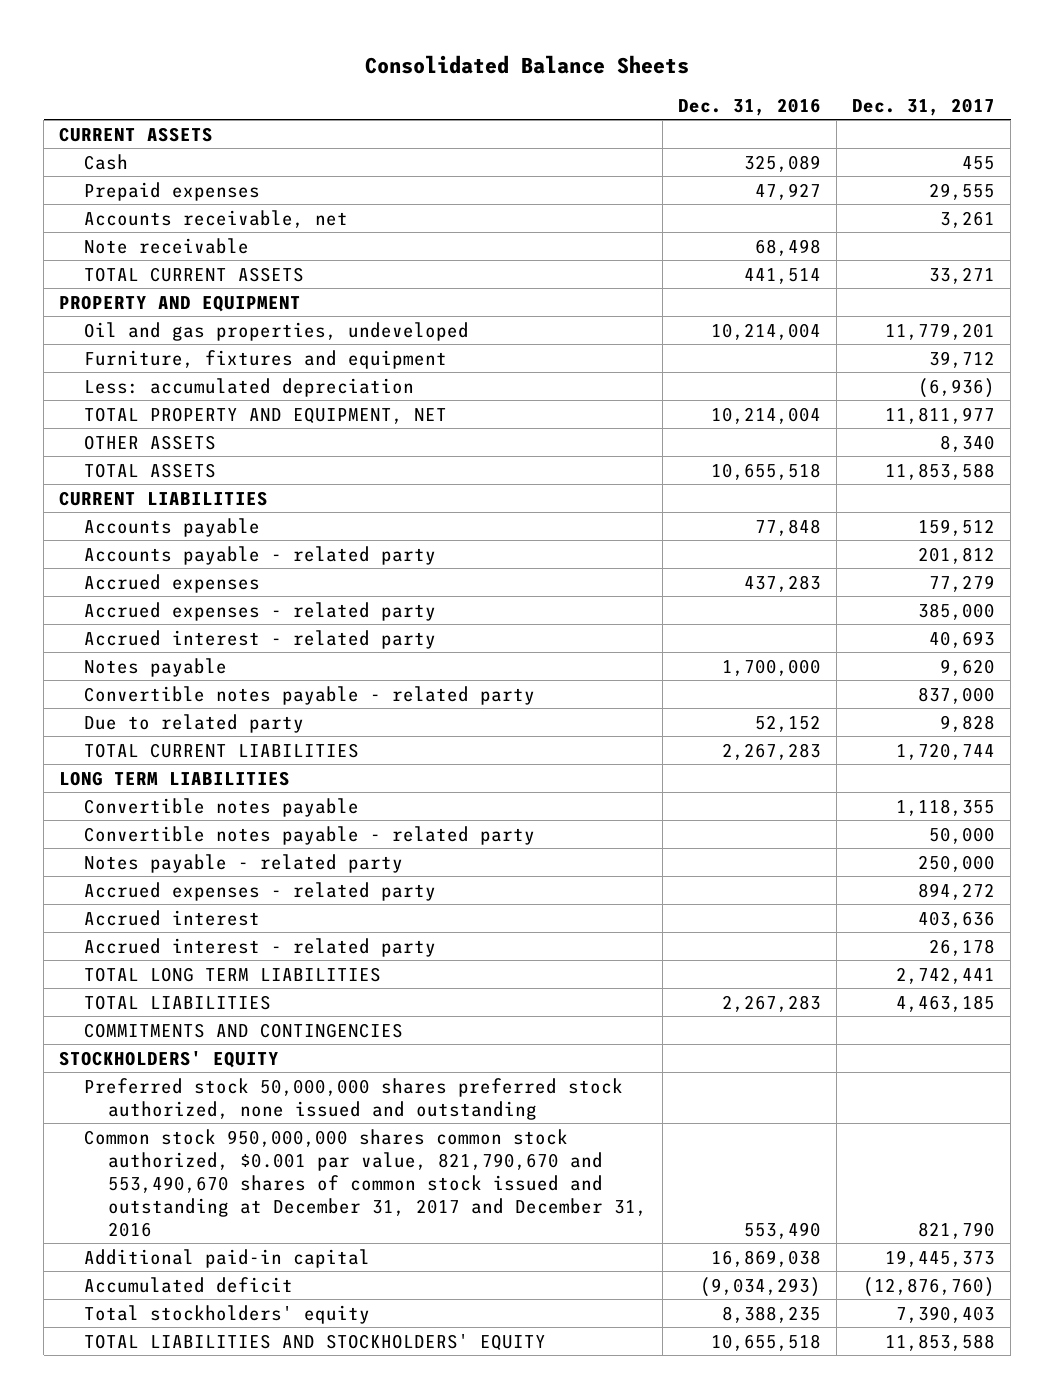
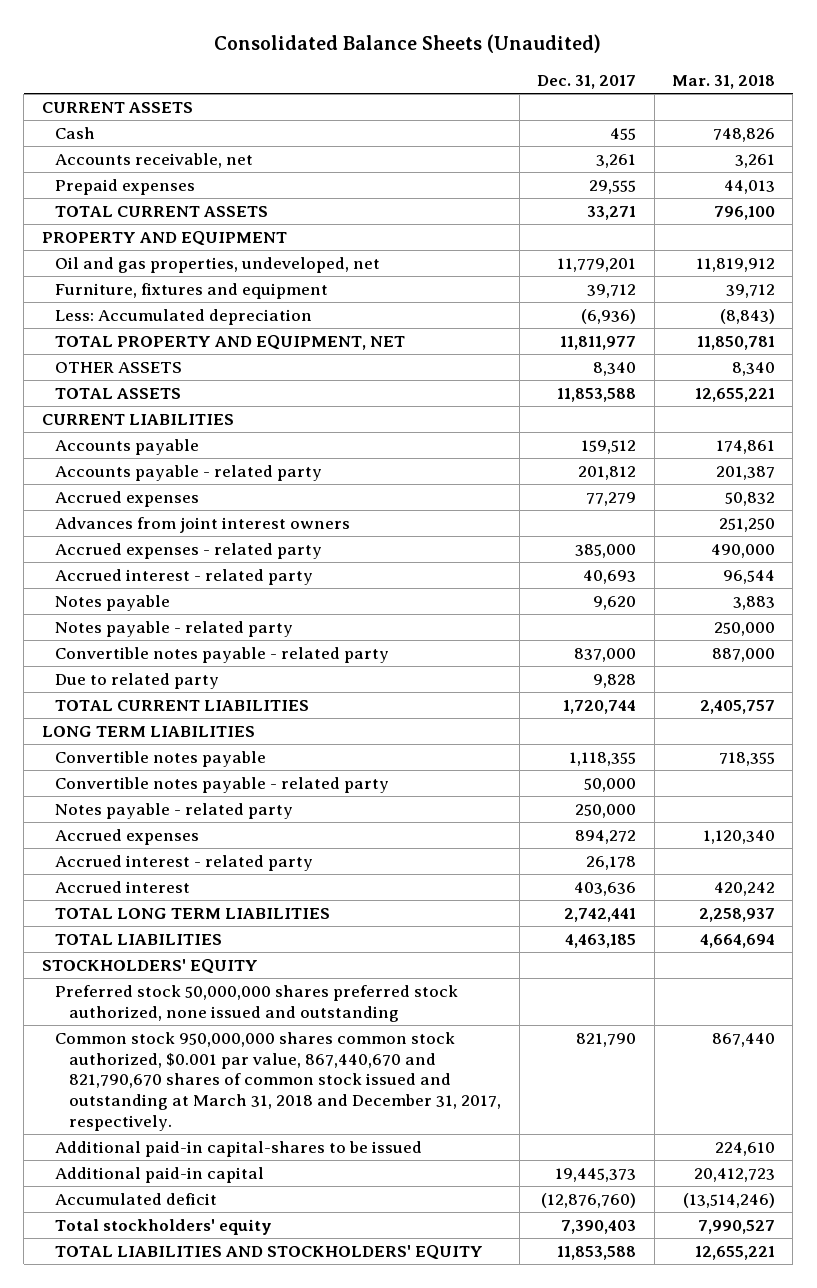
- Consolidated Balance Sheets
+ Consolidated Balance Sheets (Unaudited)
- | Dec. 31, 2016 | Dec. 31, 2017
+ | Dec. 31, 2017 | Mar. 31, 2018
- Note receivable | 68,498 |
moved down: Prepaid expenses | 29,555 | 44,013
- Oil and gas properties, undeveloped | 10,214,004 | 11,779,201
+ Oil and gas properties, undeveloped, net | 11,779,201 | 11,819,912
- Less: accumulated depreciation | | (6,936)
+ Less: Accumulated depreciation | (6,936) | (8,843)
+ Advances from joint interest owners | | 251,250
+ Notes payable - related party | | 250,000
- Accrued expenses - related party | | 894,272
+ Accrued expenses | 894,272 | 1,120,340
moved down: Accrued interest | 403,636 | 420,242
- COMMITMENTS AND CONTINGENCIES
- Common stock 950,000,000 shares common stock authorized, $0.001 par value, 821,790,670 and 553,490,670 shares of common stock issued and outstanding at December 31, 2017 and December 31, 2016 | 553,490 | 821,790
+ Common stock 950,000,000 shares common stock authorized, $0.001 par value, 867,440,670 and 821,790,670 shares of common stock issued and outstanding at March 31, 2018 and December 31, 2017, respectively. | 821,790 | 867,440
+ Additional paid-in capital-shares to be issued | | 224,610

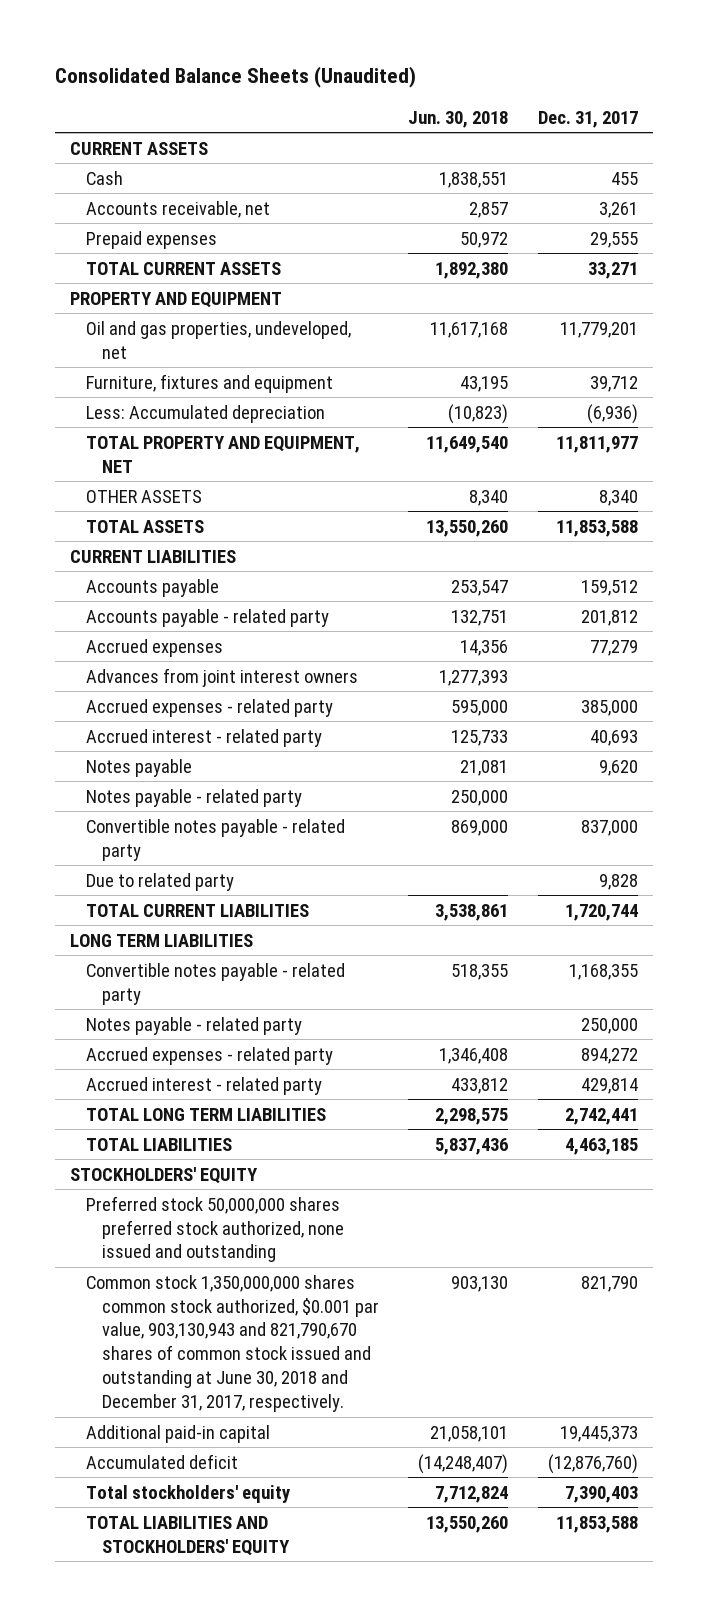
- | Dec. 31, 2017 | Mar. 31, 2018
+ | Jun. 30, 2018 | Dec. 31, 2017
- Convertible notes payable | 1,118,355 | 718,355
- Convertible notes payable - related party | 50,000 |
+ Convertible notes payable - related party | 518,355 | 1,168,355
- Accrued expenses | 894,272 | 1,120,340
- Accrued interest - related party | 26,178 |
- Accrued interest | 403,636 | 420,242
+ Accrued expenses - related party | 1,346,408 | 894,272
+ Accrued interest - related party | 433,812 | 429,814
- Common stock 950,000,000 shares common stock authorized, $0.001 par value, 867,440,670 and 821,790,670 shares of common stock issued and outstanding at March 31, 2018 and December 31, 2017, respectively. | 821,790 | 867,440
- Additional paid-in capital-shares to be issued | | 224,610
+ Common stock 1,350,000,000 shares common stock authorized, $0.001 par value, 903,130,943 and 821,790,670 shares of common stock issued and outstanding at June 30, 2018 and December 31, 2017, respectively. | 903,130 | 821,790

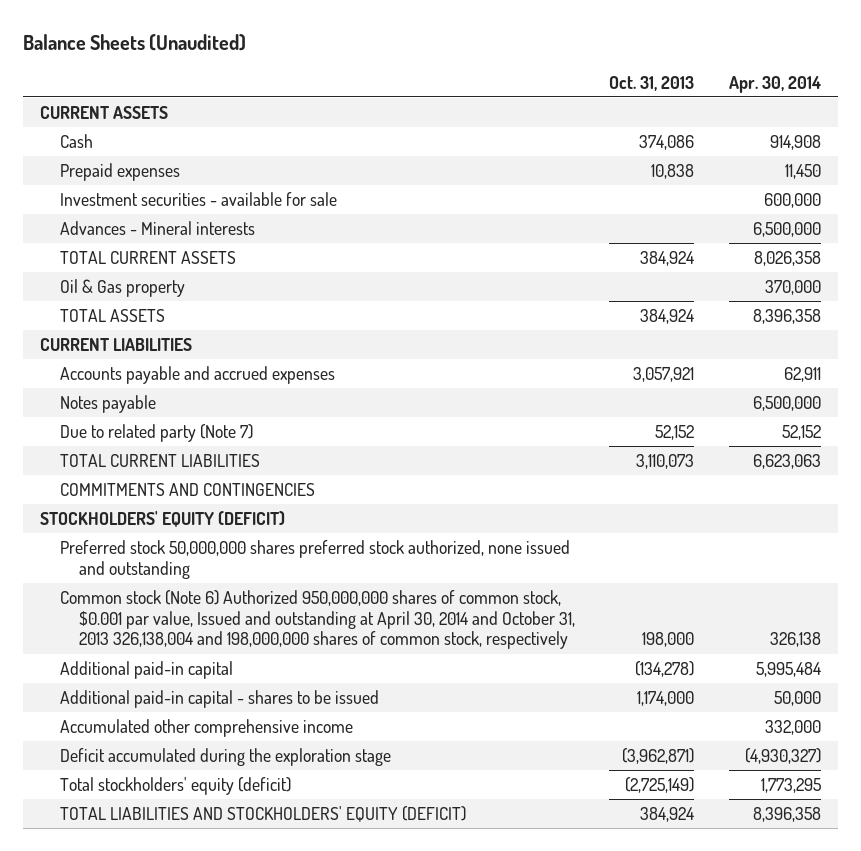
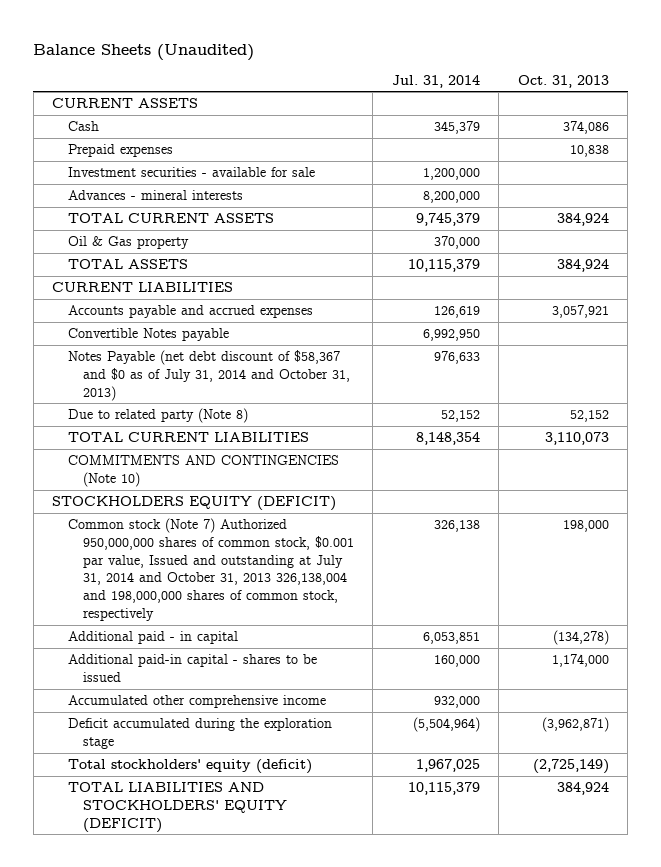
- | Oct. 31, 2013 | Apr. 30, 2014
+ | Jul. 31, 2014 | Oct. 31, 2013
- Advances - Mineral interests | | 6,500,000
+ Advances - mineral interests | 8,200,000 |
- Notes payable | | 6,500,000
- Due to related party (Note 7) | 52,152 | 52,152
+ Convertible Notes payable | 6,992,950 |
+ Notes Payable (net debt discount of $58,367 and $0 as of July 31, 2014 and October 31, 2013) | 976,633 |
+ Due to related party (Note 8) | 52,152 | 52,152
- COMMITMENTS AND CONTINGENCIES
- STOCKHOLDERS' EQUITY (DEFICIT)
- Preferred stock 50,000,000 shares preferred stock authorized, none issued and outstanding
- Common stock (Note 6) Authorized 950,000,000 shares of common stock, $0.001 par value, Issued and outstanding at April 30, 2014 and October 31, 2013 326,138,004 and 198,000,000 shares of common stock, respectively | 198,000 | 326,138
- Additional paid-in capital | (134,278) | 5,995,484
+ COMMITMENTS AND CONTINGENCIES (Note 10)
+ STOCKHOLDERS EQUITY (DEFICIT)
+ Common stock (Note 7) Authorized 950,000,000 shares of common stock, $0.001 par value, Issued and outstanding at July 31, 2014 and October 31, 2013 326,138,004 and 198,000,000 shares of common stock, respectively | 326,138 | 198,000
+ Additional paid - in capital | 6,053,851 | (134,278)

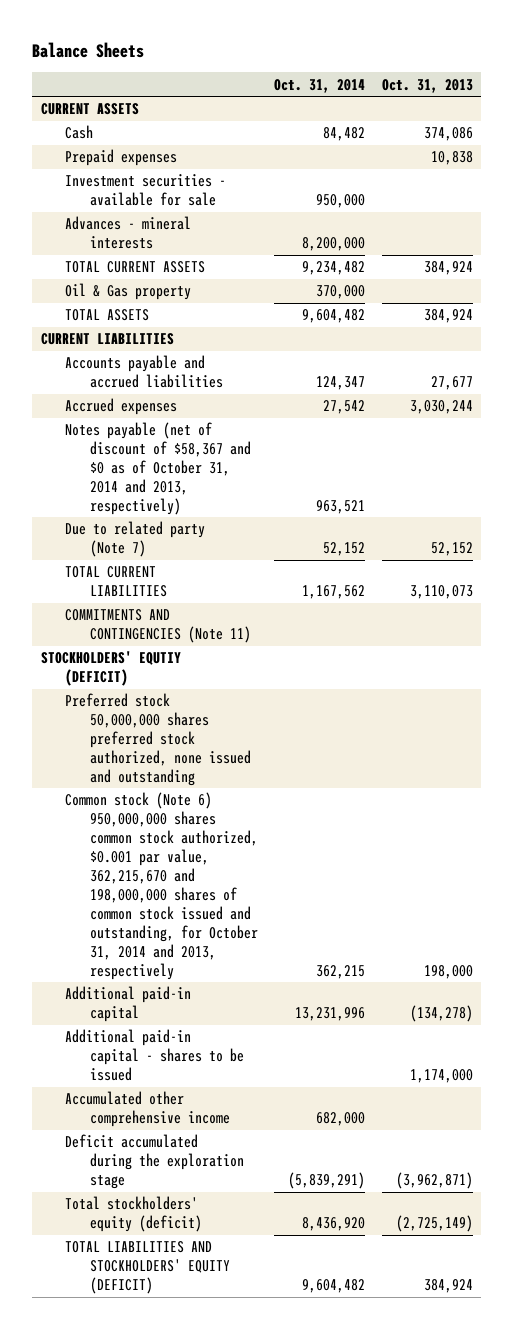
- Balance Sheets (Unaudited)
+ Balance Sheets
- | Jul. 31, 2014 | Oct. 31, 2013
+ | Oct. 31, 2014 | Oct. 31, 2013
- Accounts payable and accrued expenses | 126,619 | 3,057,921
- Convertible Notes payable | 6,992,950 |
- Notes Payable (net debt discount of $58,367 and $0 as of July 31, 2014 and October 31, 2013) | 976,633 |
- Due to related party (Note 8) | 52,152 | 52,152
+ Accounts payable and accrued liabilities | 124,347 | 27,677
+ Accrued expenses | 27,542 | 3,030,244
+ Notes payable (net of discount of $58,367 and $0 as of October 31, 2014 and 2013, respectively) | 963,521 |
+ Due to related party (Note 7) | 52,152 | 52,152
- COMMITMENTS AND CONTINGENCIES (Note 10)
- STOCKHOLDERS EQUITY (DEFICIT)
- Common stock (Note 7) Authorized 950,000,000 shares of common stock, $0.001 par value, Issued and outstanding at July 31, 2014 and October 31, 2013 326,138,004 and 198,000,000 shares of common stock, respectively | 326,138 | 198,000
- Additional paid - in capital | 6,053,851 | (134,278)
+ COMMITMENTS AND CONTINGENCIES (Note 11)
+ STOCKHOLDERS' EQUTIY (DEFICIT)
+ Preferred stock 50,000,000 shares preferred stock authorized, none issued and outstanding
+ Common stock (Note 6) 950,000,000 shares common stock authorized, $0.001 par value, 362,215,670 and 198,000,000 shares of common stock issued and outstanding, for October 31, 2014 and 2013, respectively | 362,215 | 198,000
+ Additional paid-in capital | 13,231,996 | (134,278)

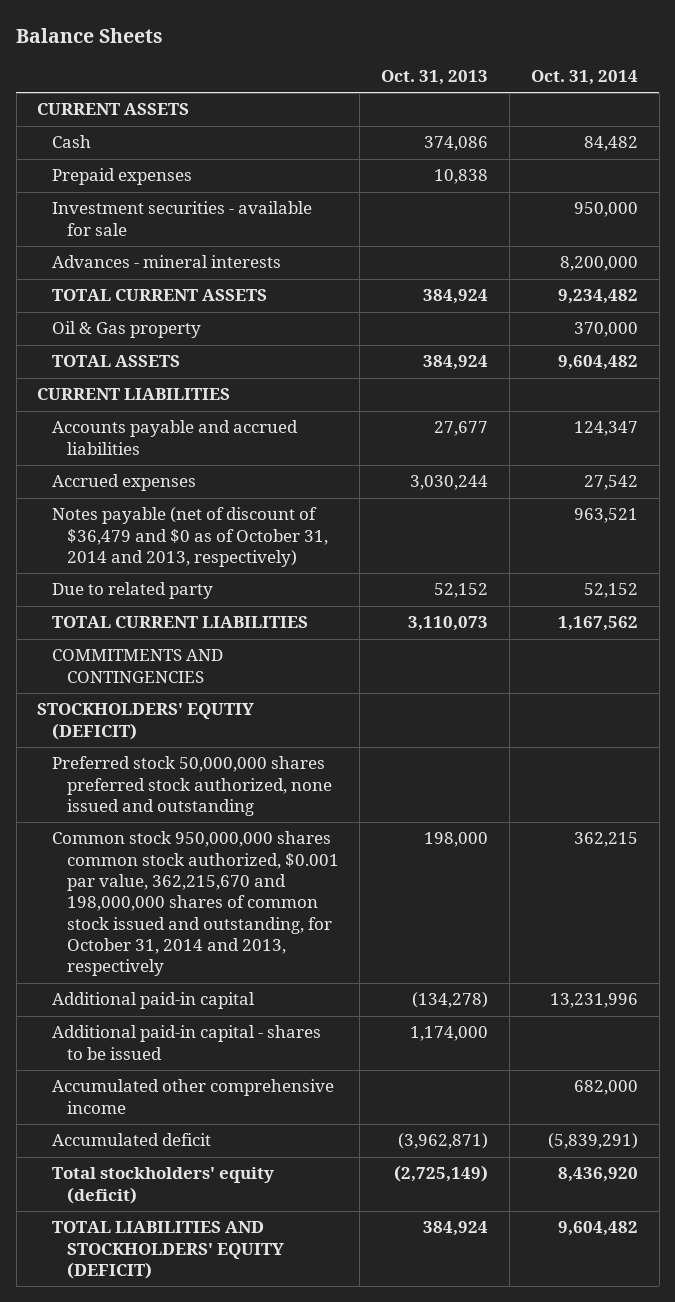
- | Oct. 31, 2014 | Oct. 31, 2013
+ | Oct. 31, 2013 | Oct. 31, 2014
- Notes payable (net of discount of $58,367 and $0 as of October 31, 2014 and 2013, respectively) | 963,521 |
- Due to related party (Note 7) | 52,152 | 52,152
+ Notes payable (net of discount of $36,479 and $0 as of October 31, 2014 and 2013, respectively) | | 963,521
+ Due to related party | 52,152 | 52,152
- COMMITMENTS AND CONTINGENCIES (Note 11)
+ COMMITMENTS AND CONTINGENCIES
- Common stock (Note 6) 950,000,000 shares common stock authorized, $0.001 par value, 362,215,670 and 198,000,000 shares of common stock issued and outstanding, for October 31, 2014 and 2013, respectively | 362,215 | 198,000
+ Common stock 950,000,000 shares common stock authorized, $0.001 par value, 362,215,670 and 198,000,000 shares of common stock issued and outstanding, for October 31, 2014 and 2013, respectively | 198,000 | 362,215
- Deficit accumulated during the exploration stage | (5,839,291) | (3,962,871)
+ Accumulated deficit | (3,962,871) | (5,839,291)

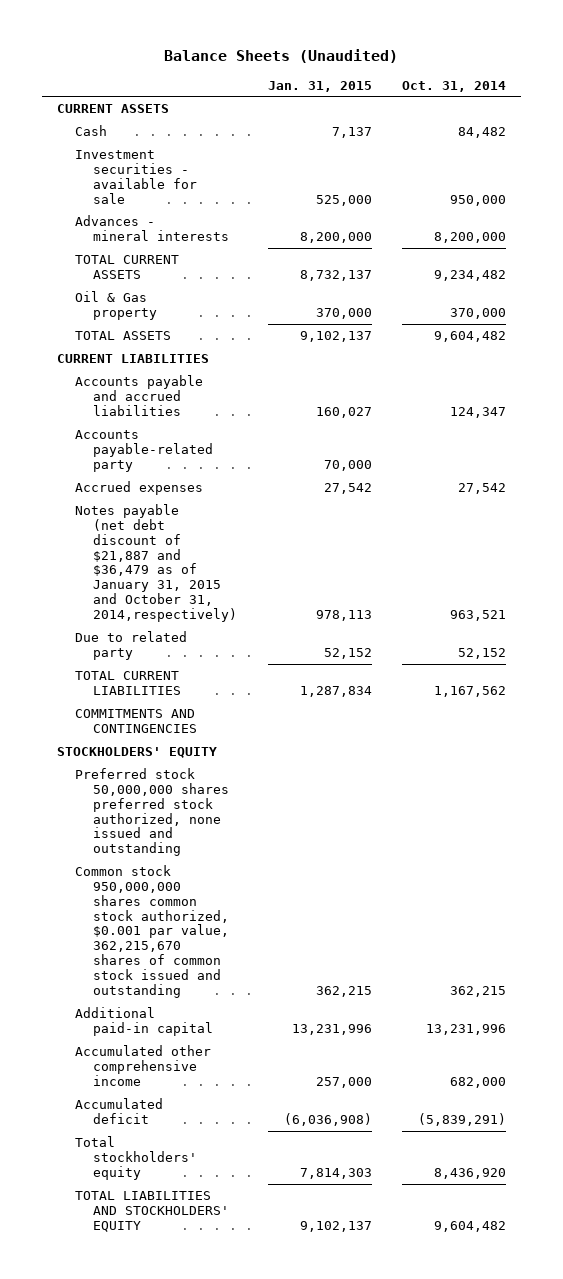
- Balance Sheets
+ Balance Sheets (Unaudited)
- | Oct. 31, 2013 | Oct. 31, 2014
+ | Jan. 31, 2015 | Oct. 31, 2014
- Prepaid expenses | 10,838 |
+ Accounts payable-related party | 70,000 |
- Notes payable (net of discount of $36,479 and $0 as of October 31, 2014 and 2013, respectively) | | 963,521
+ Notes payable (net debt discount of $21,887 and $36,479 as of January 31, 2015 and October 31, 2014,respectively) | 978,113 | 963,521
- STOCKHOLDERS' EQUTIY (DEFICIT)
+ STOCKHOLDERS' EQUITY
- Common stock 950,000,000 shares common stock authorized, $0.001 par value, 362,215,670 and 198,000,000 shares of common stock issued and outstanding, for October 31, 2014 and 2013, respectively | 198,000 | 362,215
+ Common stock 950,000,000 shares common stock authorized, $0.001 par value, 362,215,670 shares of common stock issued and outstanding | 362,215 | 362,215
- Additional paid-in capital - shares to be issued | 1,174,000 |
- Total stockholders' equity (deficit) | (2,725,149) | 8,436,920
- TOTAL LIABILITIES AND STOCKHOLDERS' EQUITY (DEFICIT) | 384,924 | 9,604,482
+ Total stockholders' equity | 7,814,303 | 8,436,920
+ TOTAL LIABILITIES AND STOCKHOLDERS' EQUITY | 9,102,137 | 9,604,482

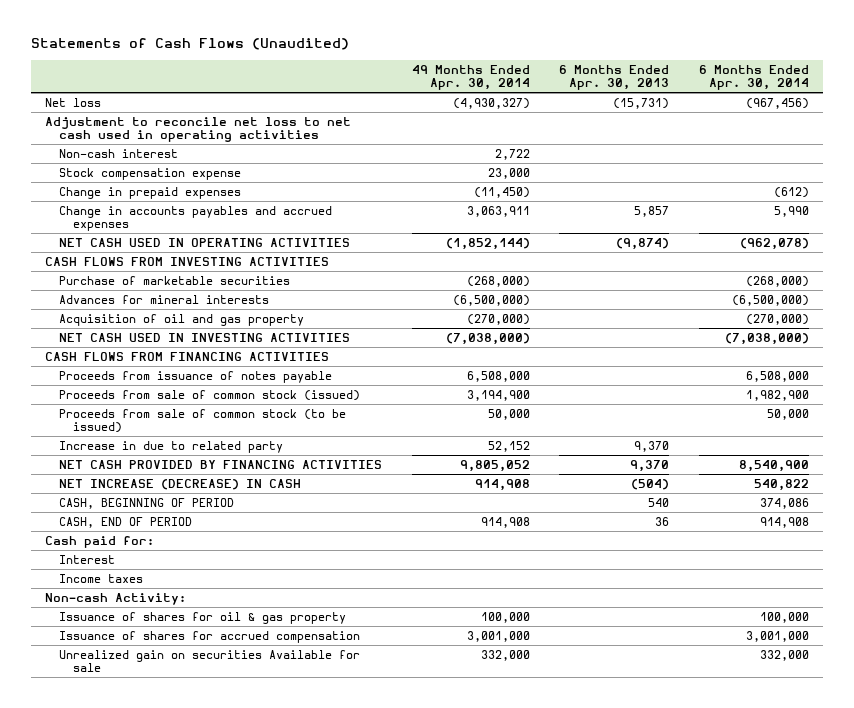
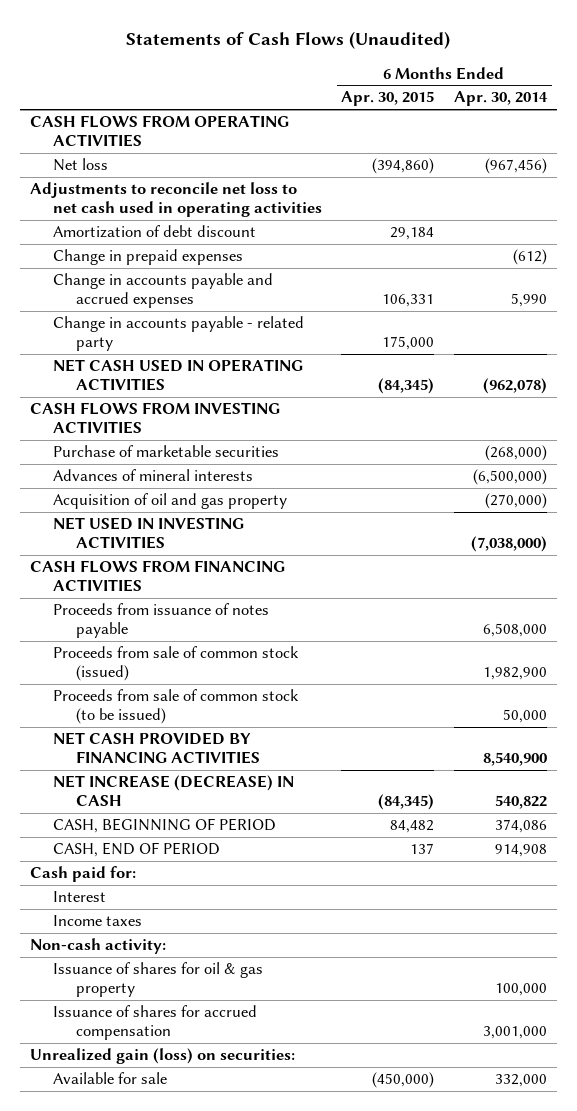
- | 49 Months Ended Apr. 30, 2014 | 6 Months Ended Apr. 30, 2013 | 6 Months Ended Apr. 30, 2014
+ | 6 Months Ended Apr. 30, 2015 | 6 Months Ended Apr. 30, 2014
+ CASH FLOWS FROM OPERATING ACTIVITIES
- Adjustment to reconcile net loss to net cash used in operating activities
- Non-cash interest | 2,722 | |
- Stock compensation expense | 23,000 | |
+ Adjustments to reconcile net loss to net cash used in operating activities
+ Amortization of debt discount | 29,184 |
- Change in accounts payables and accrued expenses | 3,063,911 | 5,857 | 5,990
+ Change in accounts payable and accrued expenses | 106,331 | 5,990
+ Change in accounts payable - related party | 175,000 |
- Advances for mineral interests | (6,500,000) | | (6,500,000)
+ Advances of mineral interests | | (6,500,000)
- NET CASH USED IN INVESTING ACTIVITIES | (7,038,000) | | (7,038,000)
+ NET USED IN INVESTING ACTIVITIES | | (7,038,000)
- Increase in due to related party | 52,152 | 9,370 |
- Non-cash Activity:
+ Non-cash activity:
- Unrealized gain on securities Available for sale | 332,000 | | 332,000
+ Unrealized gain (loss) on securities:
+ Available for sale | (450,000) | 332,000

